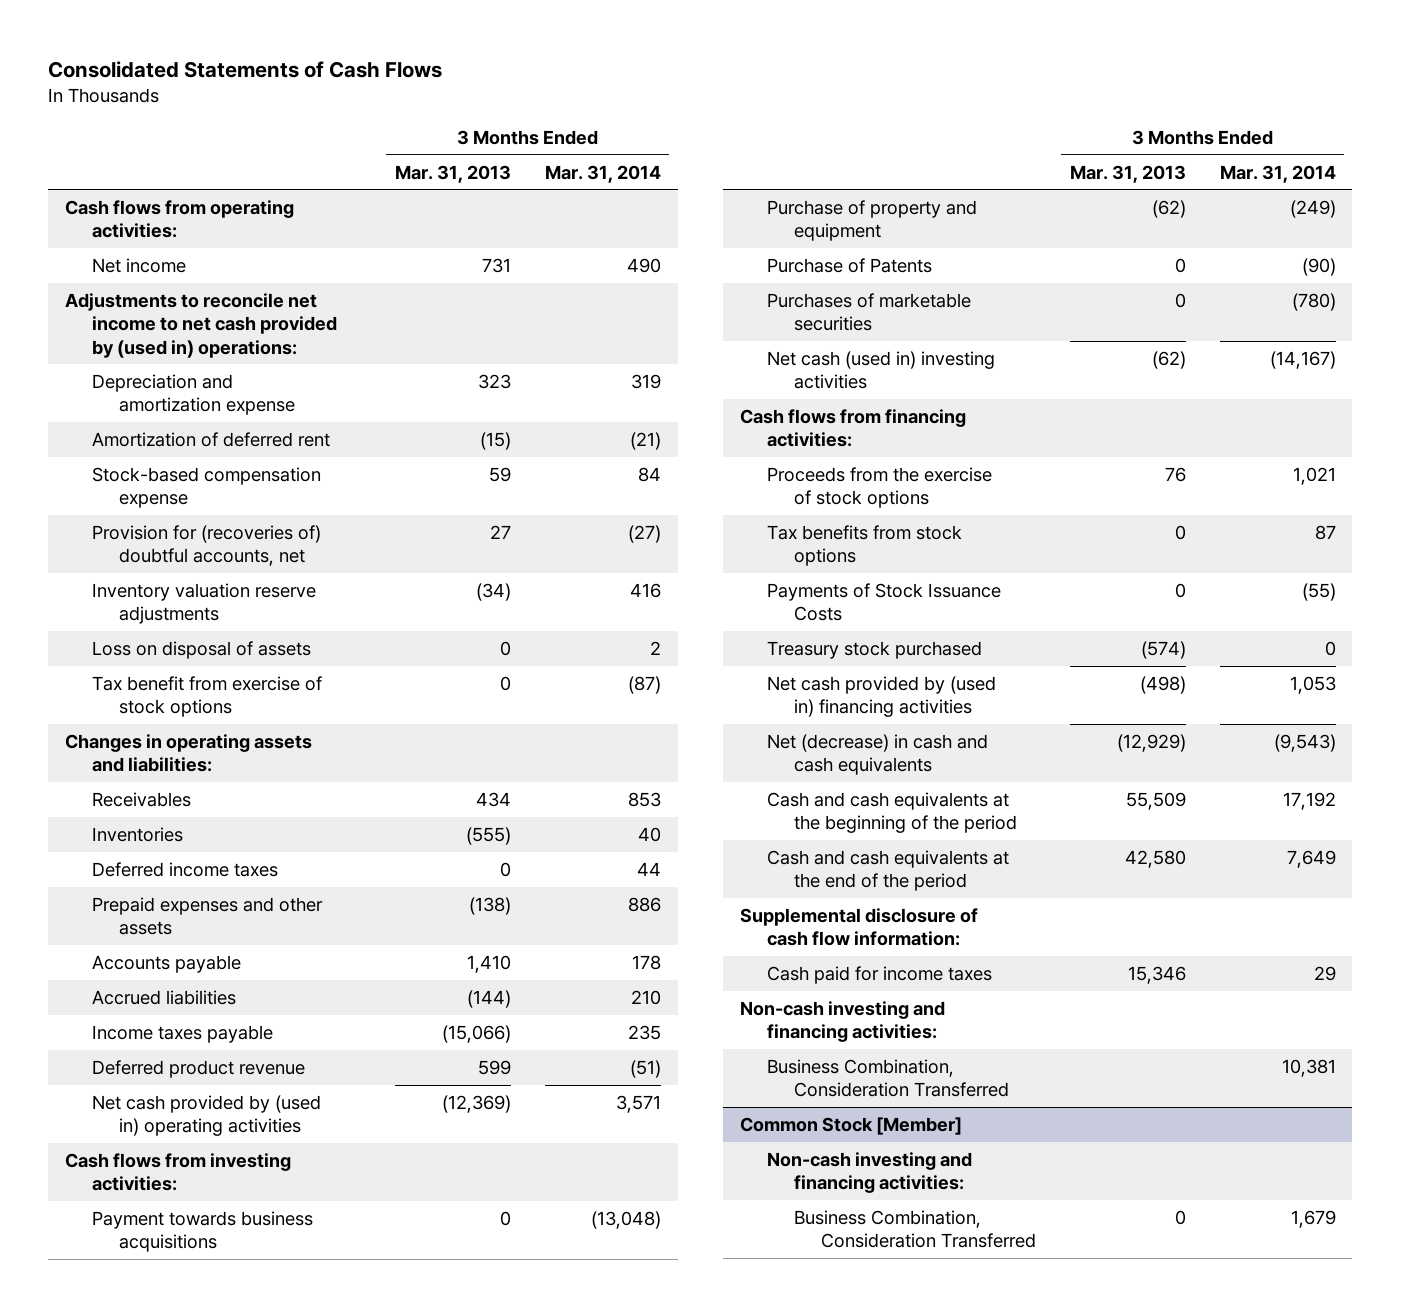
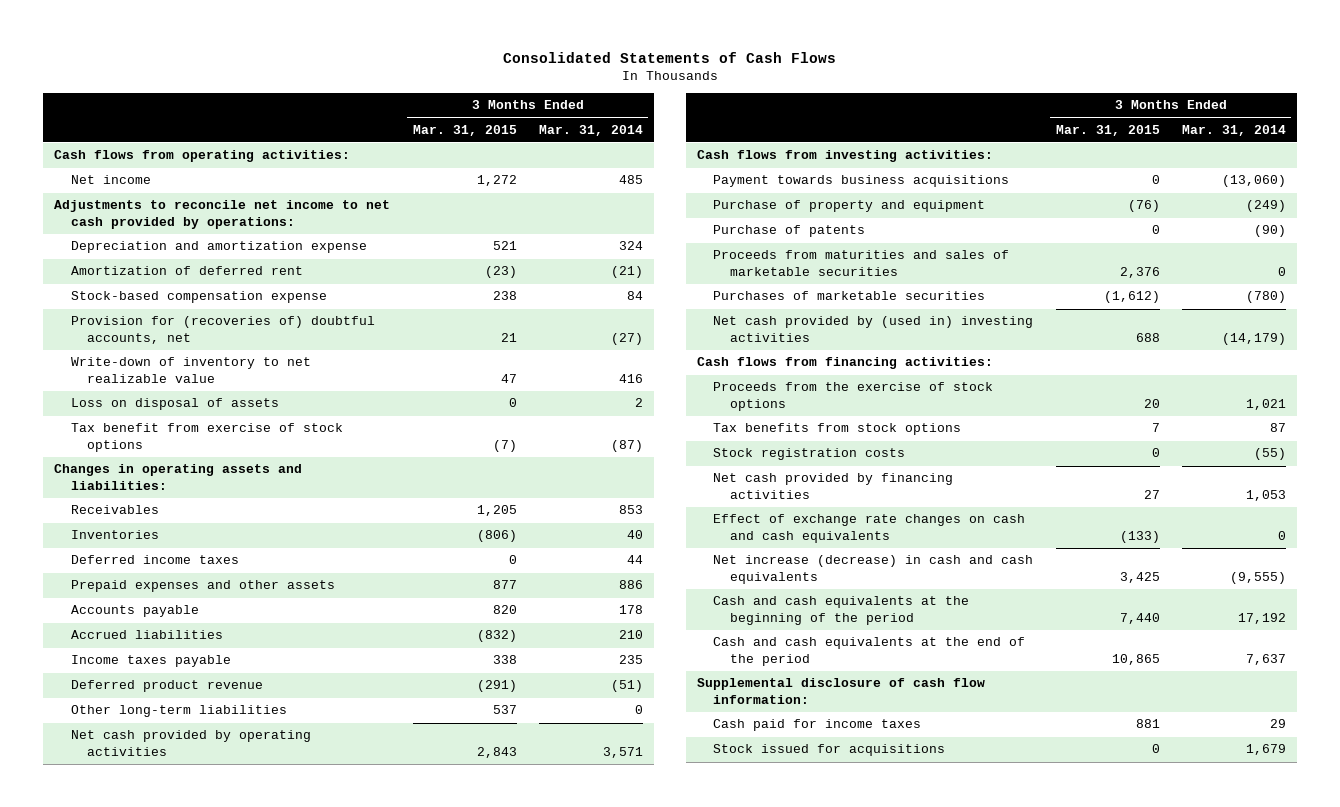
- | 3 Months Ended Mar. 31, 2013 | 3 Months Ended Mar. 31, 2014
+ | 3 Months Ended Mar. 31, 2015 | 3 Months Ended Mar. 31, 2014
- Net income | 731 | 490
- Adjustments to reconcile net income to net cash provided by (used in) operations:
- Depreciation and amortization expense | 323 | 319
+ Net income | 1,272 | 485
+ Adjustments to reconcile net income to net cash provided by operations:
+ Depreciation and amortization expense | 521 | 324
- Inventory valuation reserve adjustments | (34) | 416
+ Write-down of inventory to net realizable value | 47 | 416
- Net cash provided by (used in) operating activities | (12,369) | 3,571
+ Other long-term liabilities | 537 | 0
+ Net cash provided by operating activities | 2,843 | 3,571
- Payment towards business acquisitions | 0 | (13,048)
+ Payment towards business acquisitions | 0 | (13,060)
- Purchase of Patents | 0 | (90)
+ Purchase of patents | 0 | (90)
+ Proceeds from maturities and sales of marketable securities | 2,376 | 0
- Net cash (used in) investing activities | (62) | (14,167)
+ Net cash provided by (used in) investing activities | 688 | (14,179)
- Payments of Stock Issuance Costs | 0 | (55)
- Treasury stock purchased | (574) | 0
- Net cash provided by (used in) financing activities | (498) | 1,053
- Net (decrease) in cash and cash equivalents | (12,929) | (9,543)
+ Stock registration costs | 0 | (55)
+ Net cash provided by financing activities | 27 | 1,053
+ Effect of exchange rate changes on cash and cash equivalents | (133) | 0
+ Net increase (decrease) in cash and cash equivalents | 3,425 | (9,555)
- Cash and cash equivalents at the end of the period | 42,580 | 7,649
+ Cash and cash equivalents at the end of the period | 10,865 | 7,637
- Non-cash investing and financing activities:
- Business Combination, Consideration Transferred | | 10,381
- Common Stock [Member]
- Non-cash investing and financing activities:
- Business Combination, Consideration Transferred | 0 | 1,679
+ Stock issued for acquisitions | 0 | 1,679

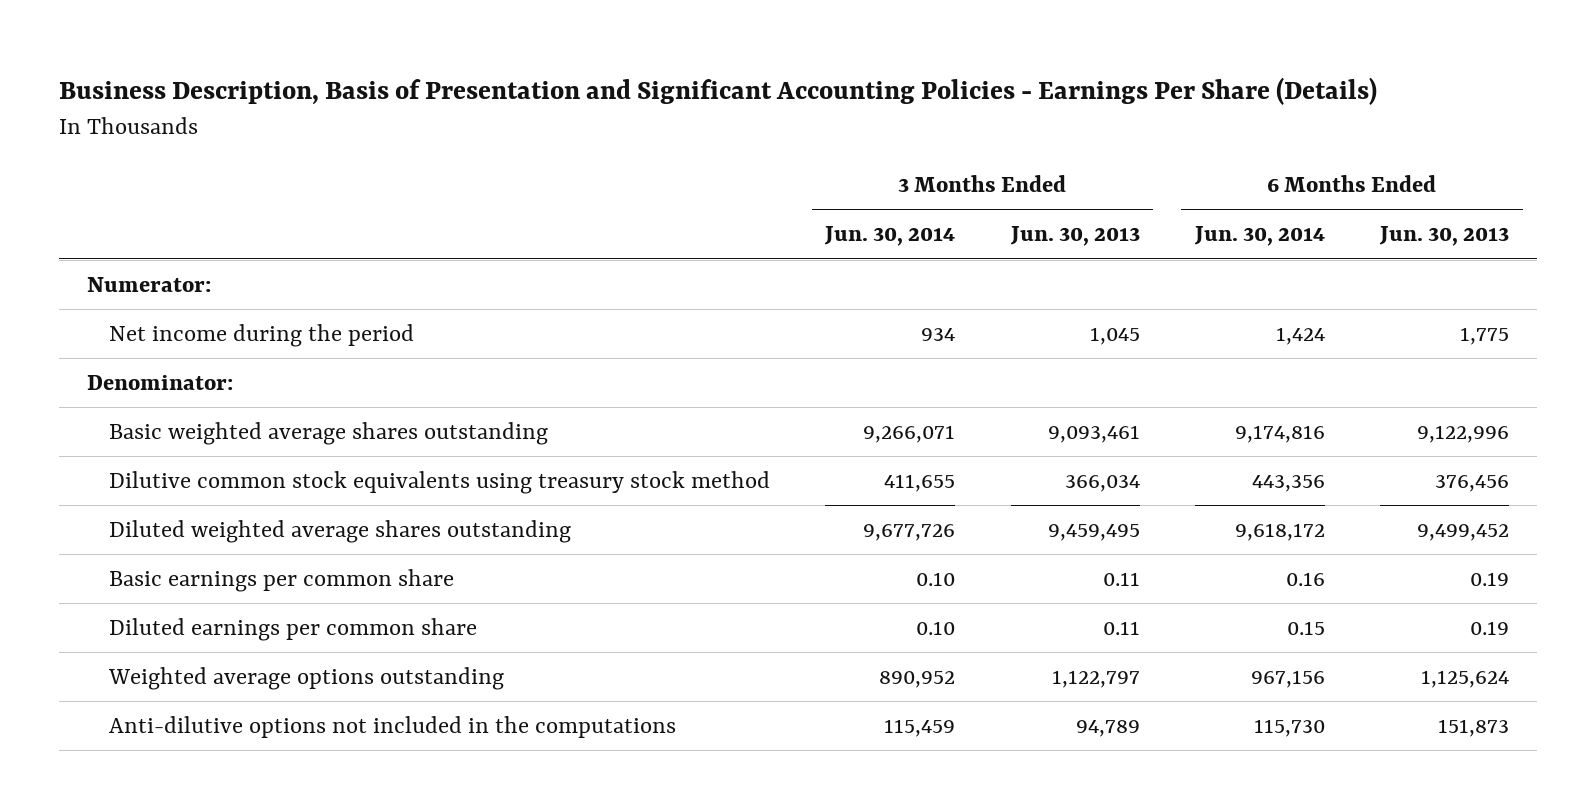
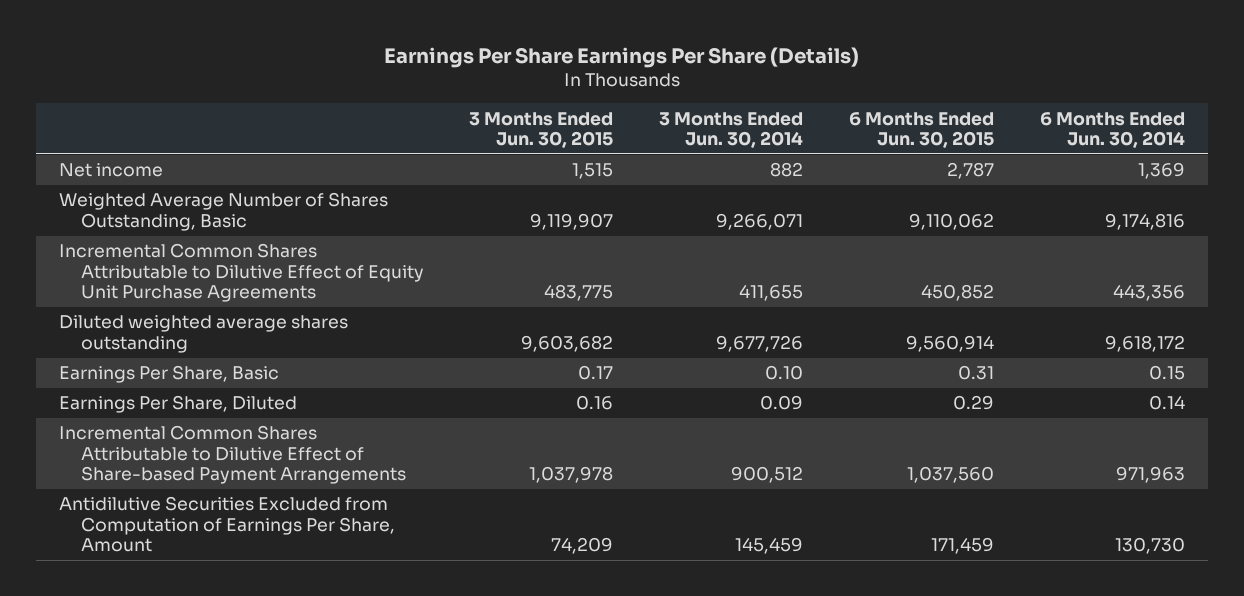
- Business Description, Basis of Presentation and Significant Accounting Policies - Earnings Per Share (Details)
+ Earnings Per Share Earnings Per Share (Details)
- | 3 Months Ended Jun. 30, 2014 | 3 Months Ended Jun. 30, 2013 | 6 Months Ended Jun. 30, 2014 | 6 Months Ended Jun. 30, 2013
+ | 3 Months Ended Jun. 30, 2015 | 3 Months Ended Jun. 30, 2014 | 6 Months Ended Jun. 30, 2015 | 6 Months Ended Jun. 30, 2014
- Numerator:
- Net income during the period | 934 | 1,045 | 1,424 | 1,775
- Denominator:
- Basic weighted average shares outstanding | 9,266,071 | 9,093,461 | 9,174,816 | 9,122,996
- Dilutive common stock equivalents using treasury stock method | 411,655 | 366,034 | 443,356 | 376,456
+ Net income | 1,515 | 882 | 2,787 | 1,369
+ Weighted Average Number of Shares Outstanding, Basic | 9,119,907 | 9,266,071 | 9,110,062 | 9,174,816
+ Incremental Common Shares Attributable to Dilutive Effect of Equity Unit Purchase Agreements | 483,775 | 411,655 | 450,852 | 443,356
- Basic earnings per common share | 0.10 | 0.11 | 0.16 | 0.19
- Diluted earnings per common share | 0.10 | 0.11 | 0.15 | 0.19
- Weighted average options outstanding | 890,952 | 1,122,797 | 967,156 | 1,125,624
- Anti-dilutive options not included in the computations | 115,459 | 94,789 | 115,730 | 151,873
+ Earnings Per Share, Basic | 0.17 | 0.10 | 0.31 | 0.15
+ Earnings Per Share, Diluted | 0.16 | 0.09 | 0.29 | 0.14
+ Incremental Common Shares Attributable to Dilutive Effect of Share-based Payment Arrangements | 1,037,978 | 900,512 | 1,037,560 | 971,963
+ Antidilutive Securities Excluded from Computation of Earnings Per Share, Amount | 74,209 | 145,459 | 171,459 | 130,730

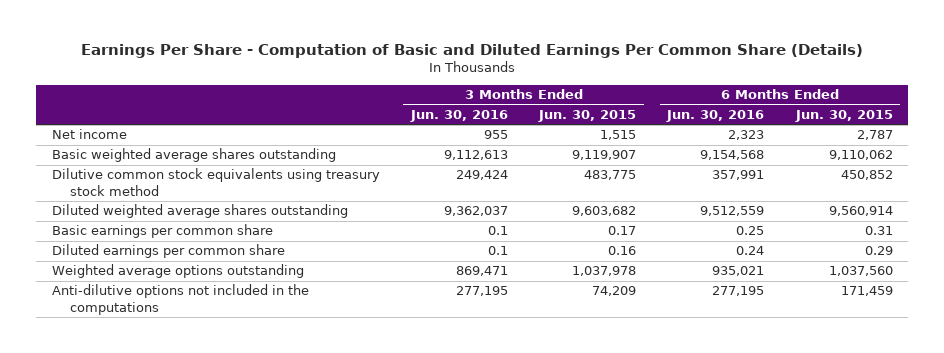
- Earnings Per Share Earnings Per Share (Details)
+ Earnings Per Share - Computation of Basic and Diluted Earnings Per Common Share (Details)
- | 3 Months Ended Jun. 30, 2015 | 3 Months Ended Jun. 30, 2014 | 6 Months Ended Jun. 30, 2015 | 6 Months Ended Jun. 30, 2014
+ | 3 Months Ended Jun. 30, 2016 | 3 Months Ended Jun. 30, 2015 | 6 Months Ended Jun. 30, 2016 | 6 Months Ended Jun. 30, 2015
- Weighted Average Number of Shares Outstanding, Basic | 9,119,907 | 9,266,071 | 9,110,062 | 9,174,816
- Incremental Common Shares Attributable to Dilutive Effect of Equity Unit Purchase Agreements | 483,775 | 411,655 | 450,852 | 443,356
+ Basic weighted average shares outstanding | 9,112,613 | 9,119,907 | 9,154,568 | 9,110,062
+ Dilutive common stock equivalents using treasury stock method | 249,424 | 483,775 | 357,991 | 450,852
- Earnings Per Share, Basic | 0.17 | 0.10 | 0.31 | 0.15
- Earnings Per Share, Diluted | 0.16 | 0.09 | 0.29 | 0.14
- Incremental Common Shares Attributable to Dilutive Effect of Share-based Payment Arrangements | 1,037,978 | 900,512 | 1,037,560 | 971,963
- Antidilutive Securities Excluded from Computation of Earnings Per Share, Amount | 74,209 | 145,459 | 171,459 | 130,730
+ Basic earnings per common share | 0.1 | 0.17 | 0.25 | 0.31
+ Diluted earnings per common share | 0.1 | 0.16 | 0.24 | 0.29
+ Weighted average options outstanding | 869,471 | 1,037,978 | 935,021 | 1,037,560
+ Anti-dilutive options not included in the computations | 277,195 | 74,209 | 277,195 | 171,459

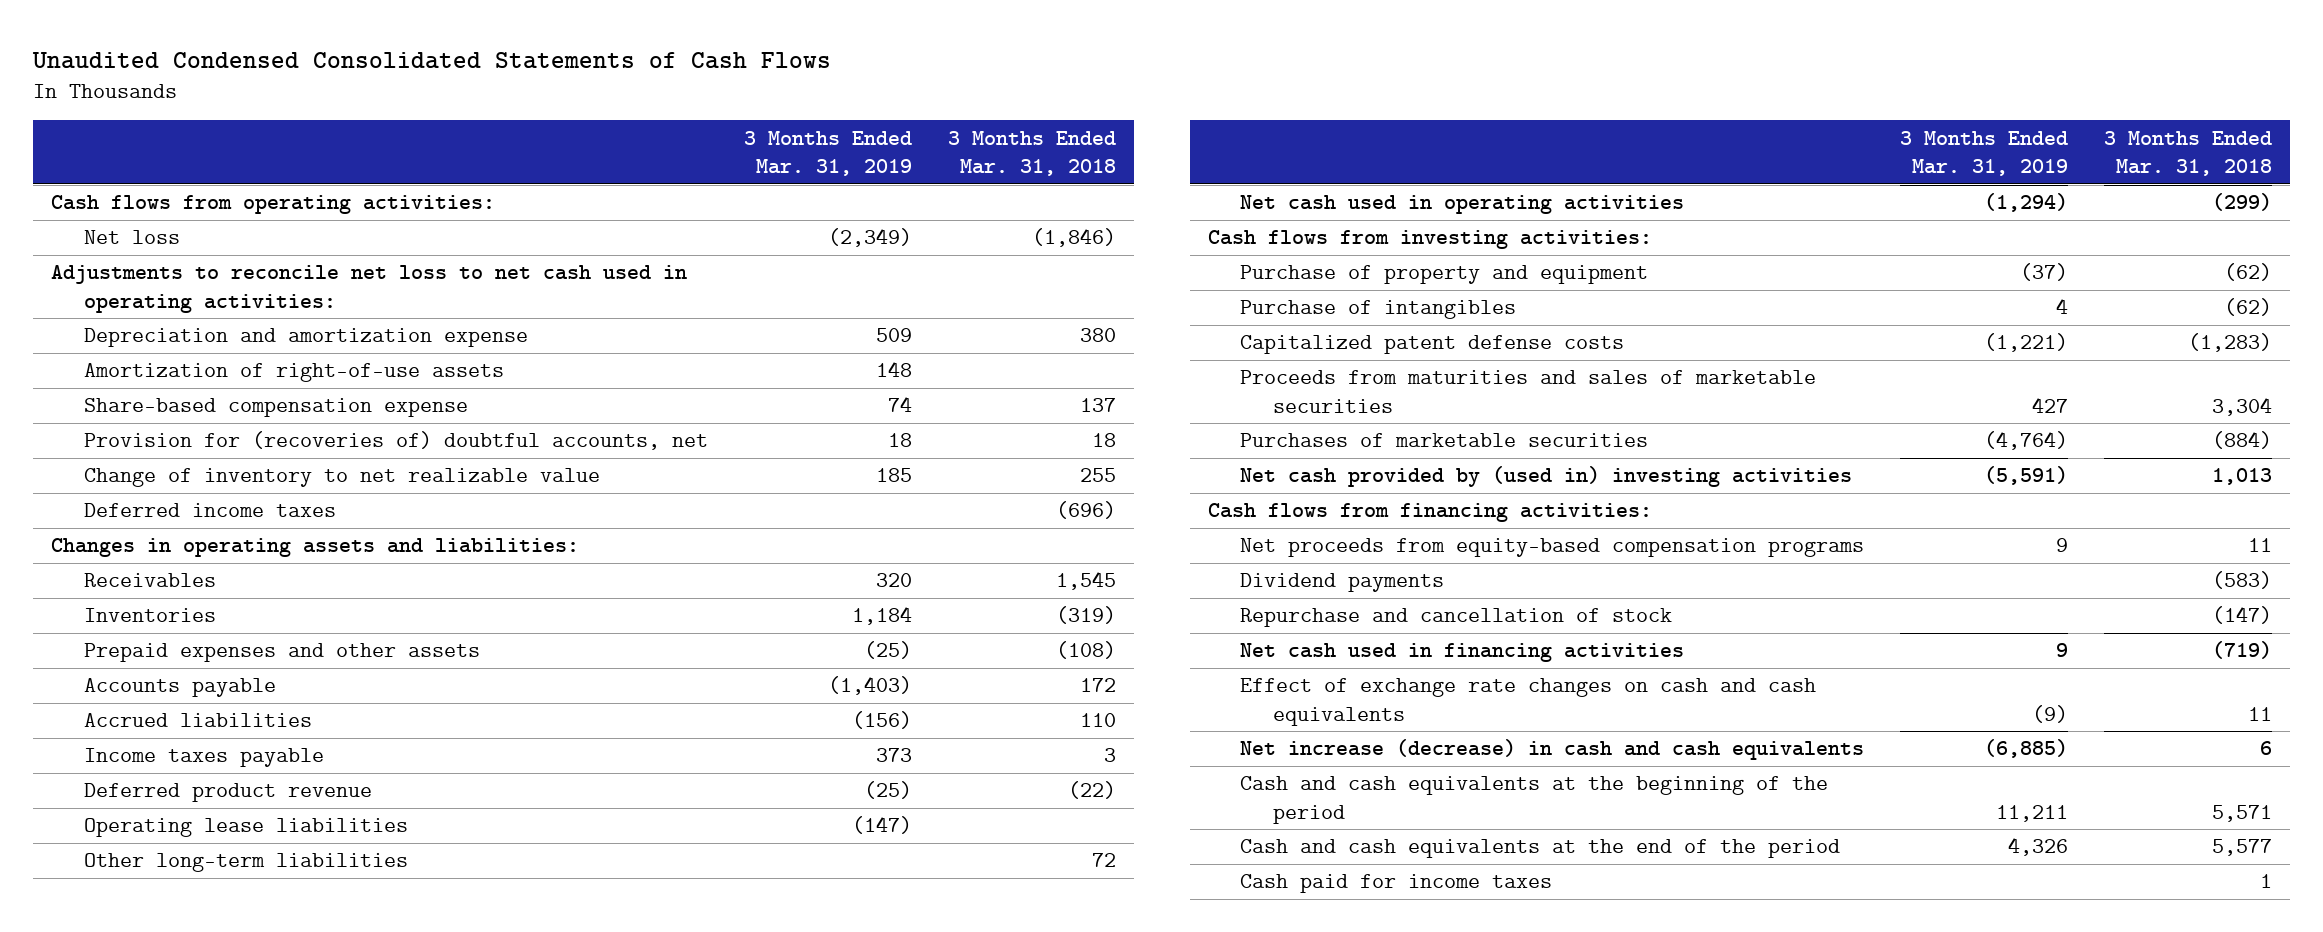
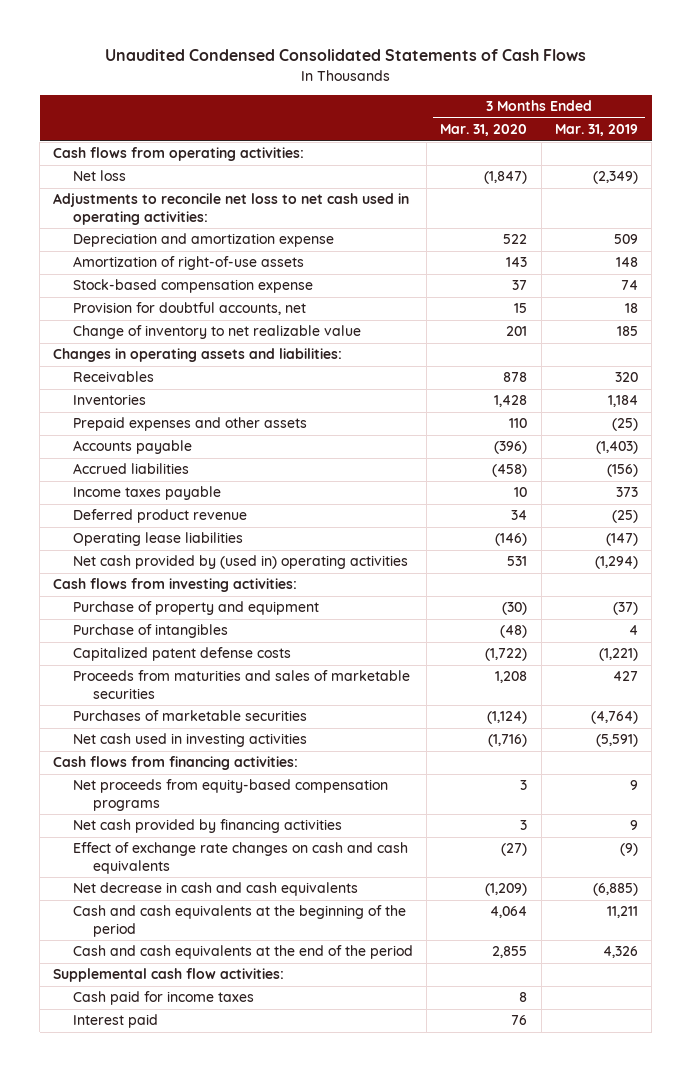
- | 3 Months Ended Mar. 31, 2019 | 3 Months Ended Mar. 31, 2018
+ | 3 Months Ended Mar. 31, 2020 | 3 Months Ended Mar. 31, 2019
- Share-based compensation expense | 74 | 137
- Provision for (recoveries of) doubtful accounts, net | 18 | 18
+ Stock-based compensation expense | 37 | 74
+ Provision for doubtful accounts, net | 15 | 18
- Deferred income taxes | | (696)
- Other long-term liabilities | | 72
- Net cash used in operating activities | (1,294) | (299)
+ Net cash provided by (used in) operating activities | 531 | (1,294)
- Net cash provided by (used in) investing activities | (5,591) | 1,013
+ Net cash used in investing activities | (1,716) | (5,591)
- Dividend payments | | (583)
- Repurchase and cancellation of stock | | (147)
- Net cash used in financing activities | 9 | (719)
+ Net cash provided by financing activities | 3 | 9
- Net increase (decrease) in cash and cash equivalents | (6,885) | 6
+ Net decrease in cash and cash equivalents | (1,209) | (6,885)
+ Supplemental cash flow activities:
+ Interest paid | 76 |

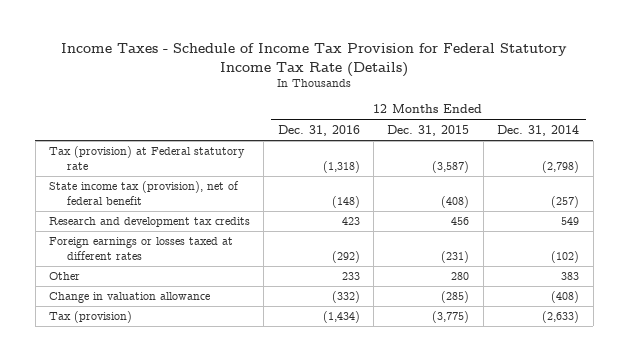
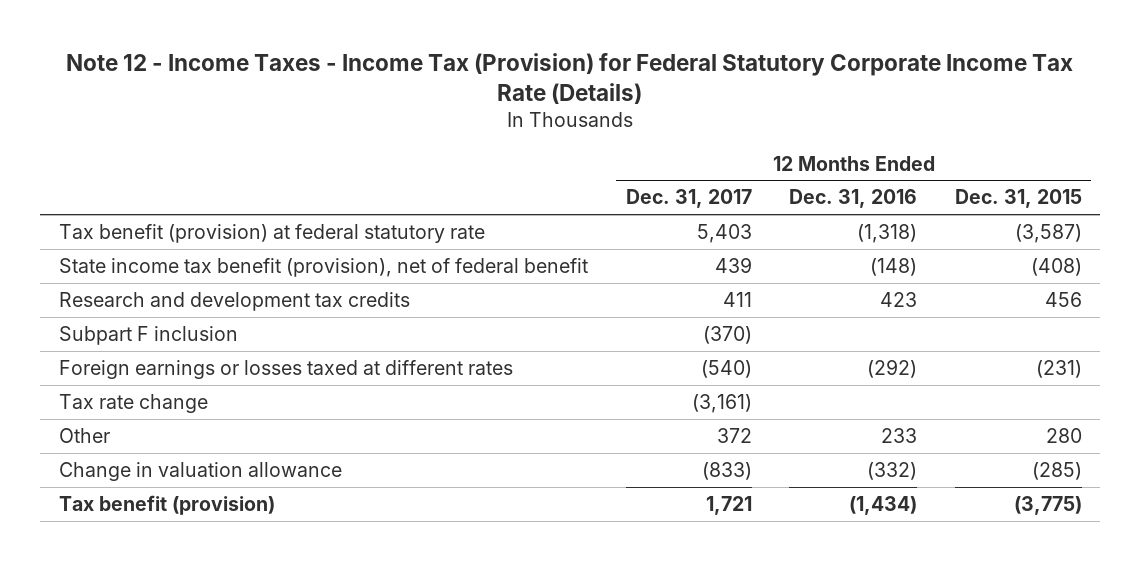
- Income Taxes - Schedule of Income Tax Provision for Federal Statutory Income Tax Rate (Details)
+ Note 12 - Income Taxes - Income Tax (Provision) for Federal Statutory Corporate Income Tax Rate (Details)
- | 12 Months Ended Dec. 31, 2016 | 12 Months Ended Dec. 31, 2015 | 12 Months Ended Dec. 31, 2014
+ | 12 Months Ended Dec. 31, 2017 | 12 Months Ended Dec. 31, 2016 | 12 Months Ended Dec. 31, 2015
- Tax (provision) at Federal statutory rate | (1,318) | (3,587) | (2,798)
- State income tax (provision), net of federal benefit | (148) | (408) | (257)
+ Tax benefit (provision) at federal statutory rate | 5,403 | (1,318) | (3,587)
+ State income tax benefit (provision), net of federal benefit | 439 | (148) | (408)
+ Subpart F inclusion | (370) | |
+ Tax rate change | (3,161) | |
- Tax (provision) | (1,434) | (3,775) | (2,633)
+ Tax benefit (provision) | 1,721 | (1,434) | (3,775)

